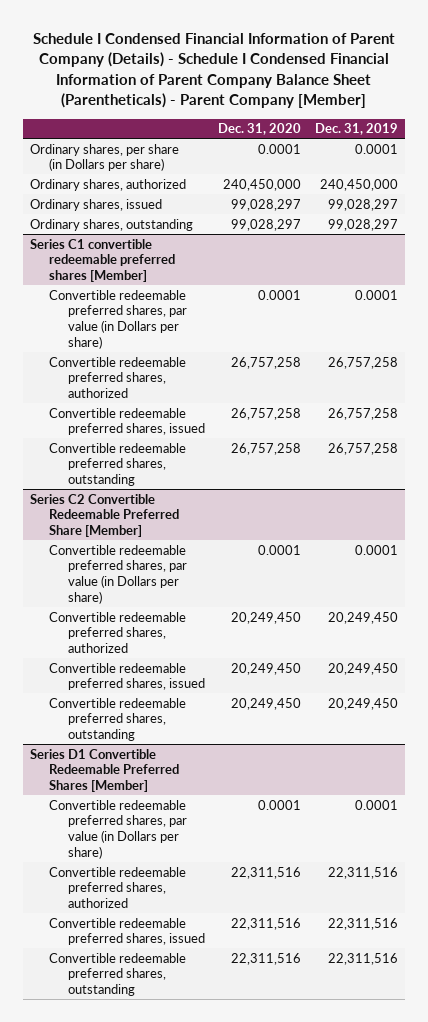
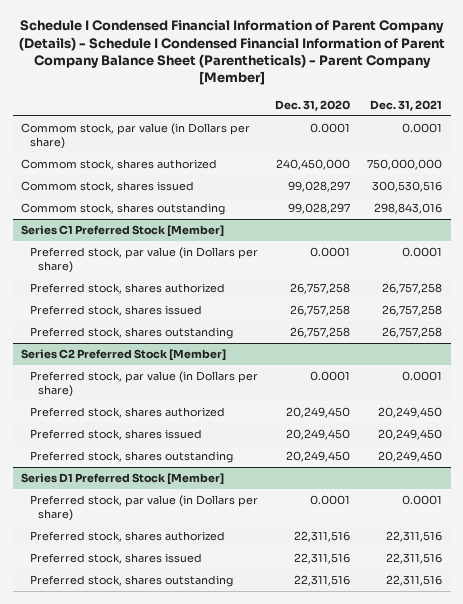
- | Dec. 31, 2020 | Dec. 31, 2019
+ | Dec. 31, 2020 | Dec. 31, 2021
- Ordinary shares, per share (in Dollars per share) | 0.0001 | 0.0001
- Ordinary shares, authorized | 240,450,000 | 240,450,000
- Ordinary shares, issued | 99,028,297 | 99,028,297
- Ordinary shares, outstanding | 99,028,297 | 99,028,297
- Series C1 convertible redeemable preferred shares [Member]
- Convertible redeemable preferred shares, par value (in Dollars per share) | 0.0001 | 0.0001
- Convertible redeemable preferred shares, authorized | 26,757,258 | 26,757,258
- Convertible redeemable preferred shares, issued | 26,757,258 | 26,757,258
- Convertible redeemable preferred shares, outstanding | 26,757,258 | 26,757,258
- Series C2 Convertible Redeemable Preferred Share [Member]
- Convertible redeemable preferred shares, par value (in Dollars per share) | 0.0001 | 0.0001
- Convertible redeemable preferred shares, authorized | 20,249,450 | 20,249,450
- Convertible redeemable preferred shares, issued | 20,249,450 | 20,249,450
- Convertible redeemable preferred shares, outstanding | 20,249,450 | 20,249,450
- Series D1 Convertible Redeemable Preferred Shares [Member]
- Convertible redeemable preferred shares, par value (in Dollars per share) | 0.0001 | 0.0001
- Convertible redeemable preferred shares, authorized | 22,311,516 | 22,311,516
- Convertible redeemable preferred shares, issued | 22,311,516 | 22,311,516
- Convertible redeemable preferred shares, outstanding | 22,311,516 | 22,311,516
+ Commom stock, par value (in Dollars per share) | 0.0001 | 0.0001
+ Commom stock, shares authorized | 240,450,000 | 750,000,000
+ Commom stock, shares issued | 99,028,297 | 300,530,516
+ Commom stock, shares outstanding | 99,028,297 | 298,843,016
+ Series C1 Preferred Stock [Member]
+ Preferred stock, par value (in Dollars per share) | 0.0001 | 0.0001
+ Preferred stock, shares authorized | 26,757,258 | 26,757,258
+ Preferred stock, shares issued | 26,757,258 | 26,757,258
+ Preferred stock, shares outstanding | 26,757,258 | 26,757,258
+ Series C2 Preferred Stock [Member]
+ Preferred stock, par value (in Dollars per share) | 0.0001 | 0.0001
+ Preferred stock, shares authorized | 20,249,450 | 20,249,450
+ Preferred stock, shares issued | 20,249,450 | 20,249,450
+ Preferred stock, shares outstanding | 20,249,450 | 20,249,450
+ Series D1 Preferred Stock [Member]
+ Preferred stock, par value (in Dollars per share) | 0.0001 | 0.0001
+ Preferred stock, shares authorized | 22,311,516 | 22,311,516
+ Preferred stock, shares issued | 22,311,516 | 22,311,516
+ Preferred stock, shares outstanding | 22,311,516 | 22,311,516

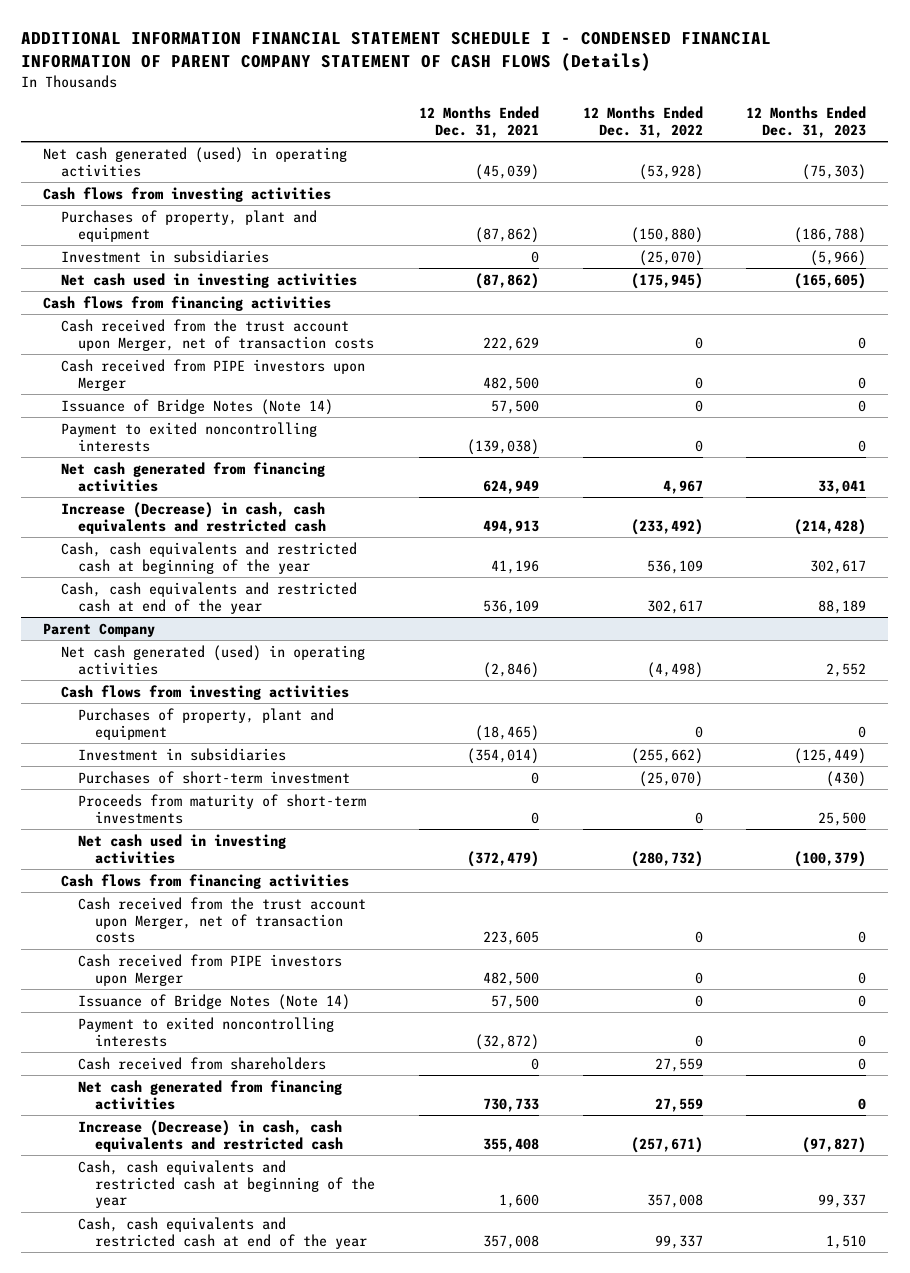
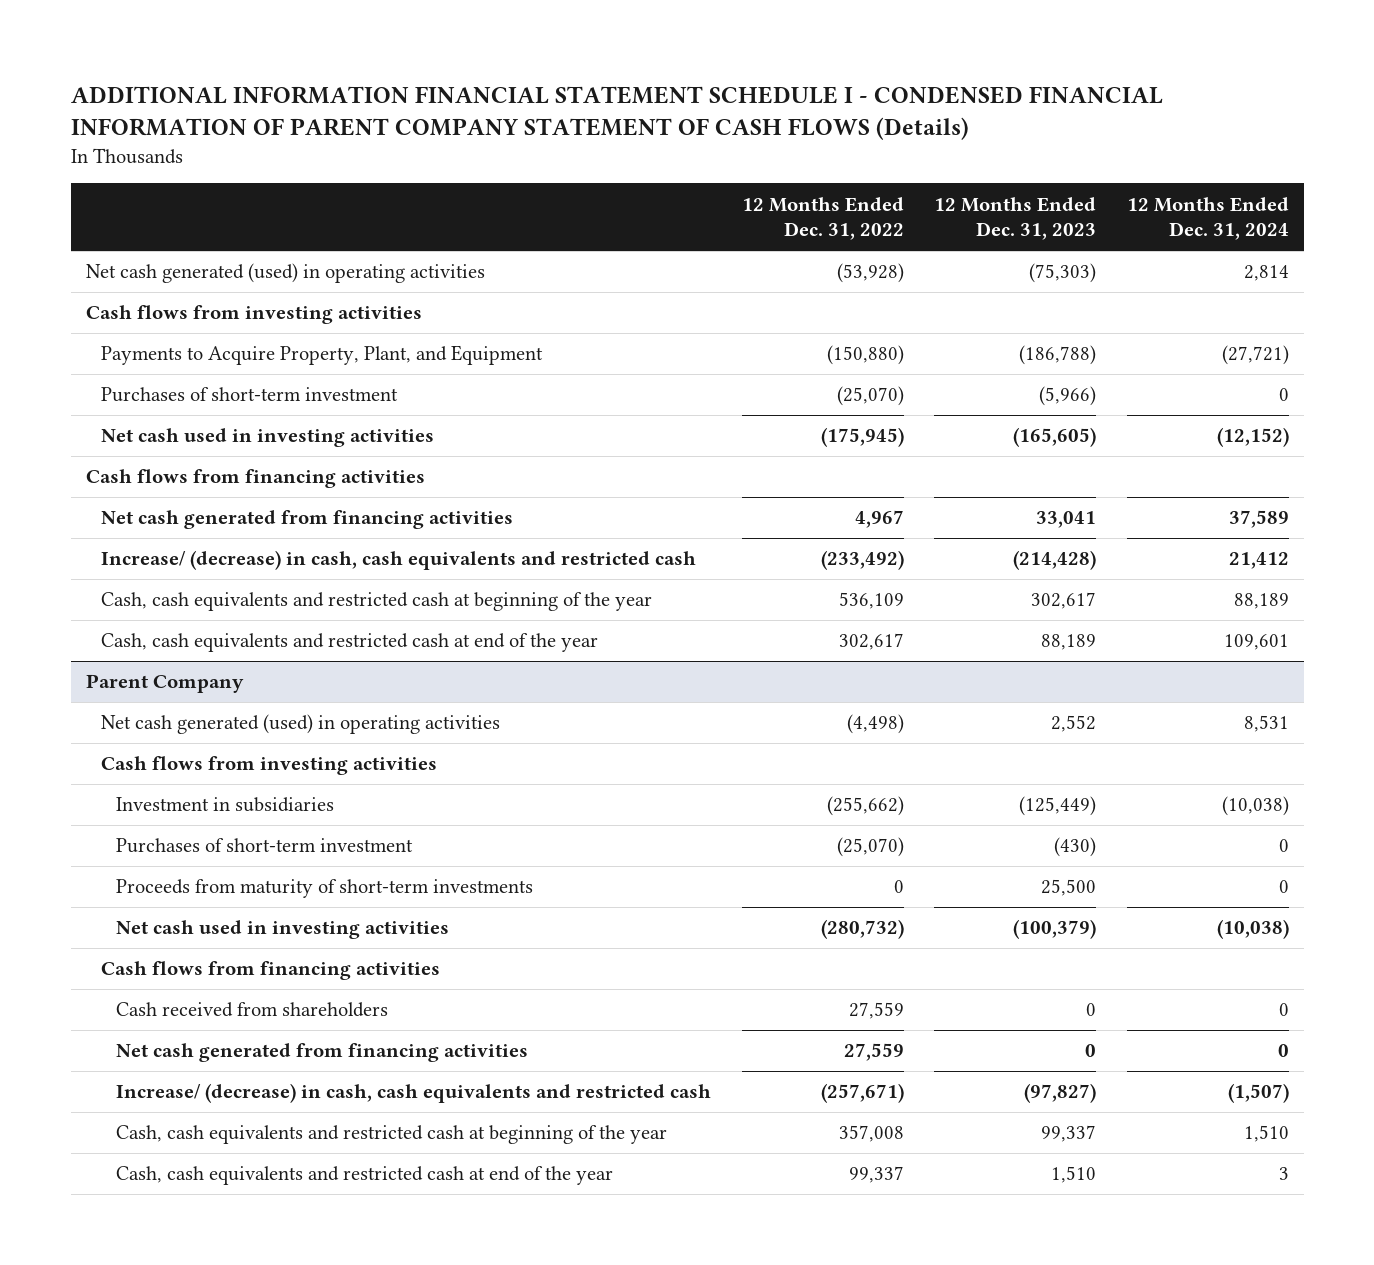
- | 12 Months Ended Dec. 31, 2021 | 12 Months Ended Dec. 31, 2022 | 12 Months Ended Dec. 31, 2023
+ | 12 Months Ended Dec. 31, 2022 | 12 Months Ended Dec. 31, 2023 | 12 Months Ended Dec. 31, 2024
- Purchases of property, plant and equipment | (87,862) | (150,880) | (186,788)
- Investment in subsidiaries | 0 | (25,070) | (5,966)
+ Payments to Acquire Property, Plant, and Equipment | (150,880) | (186,788) | (27,721)
+ Purchases of short-term investment | (25,070) | (5,966) | 0
- Cash received from the trust account upon Merger, net of transaction costs | 222,629 | 0 | 0
- Cash received from PIPE investors upon Merger | 482,500 | 0 | 0
- Issuance of Bridge Notes (Note 14) | 57,500 | 0 | 0
- Payment to exited noncontrolling interests | (139,038) | 0 | 0
- Increase (Decrease) in cash, cash equivalents and restricted cash | 494,913 | (233,492) | (214,428)
+ Increase/ (decrease) in cash, cash equivalents and restricted cash | (233,492) | (214,428) | 21,412
@ Parent Company
- Purchases of property, plant and equipment | (18,465) | 0 | 0
- Cash received from the trust account upon Merger, net of transaction costs | 223,605 | 0 | 0
- Cash received from PIPE investors upon Merger | 482,500 | 0 | 0
- Issuance of Bridge Notes (Note 14) | 57,500 | 0 | 0
- Payment to exited noncontrolling interests | (32,872) | 0 | 0
- Increase (Decrease) in cash, cash equivalents and restricted cash | 355,408 | (257,671) | (97,827)
+ Increase/ (decrease) in cash, cash equivalents and restricted cash | (257,671) | (97,827) | (1,507)

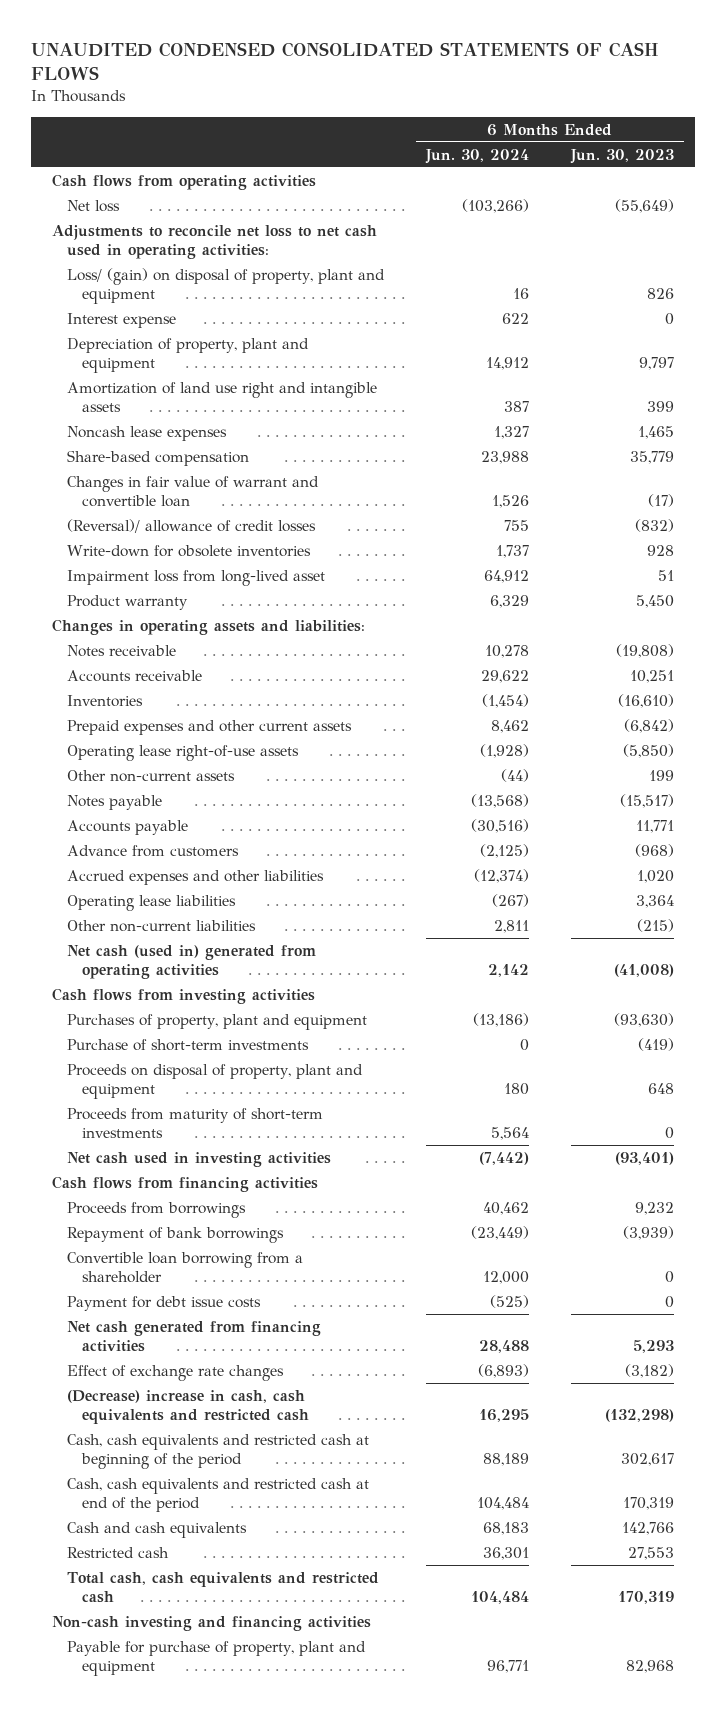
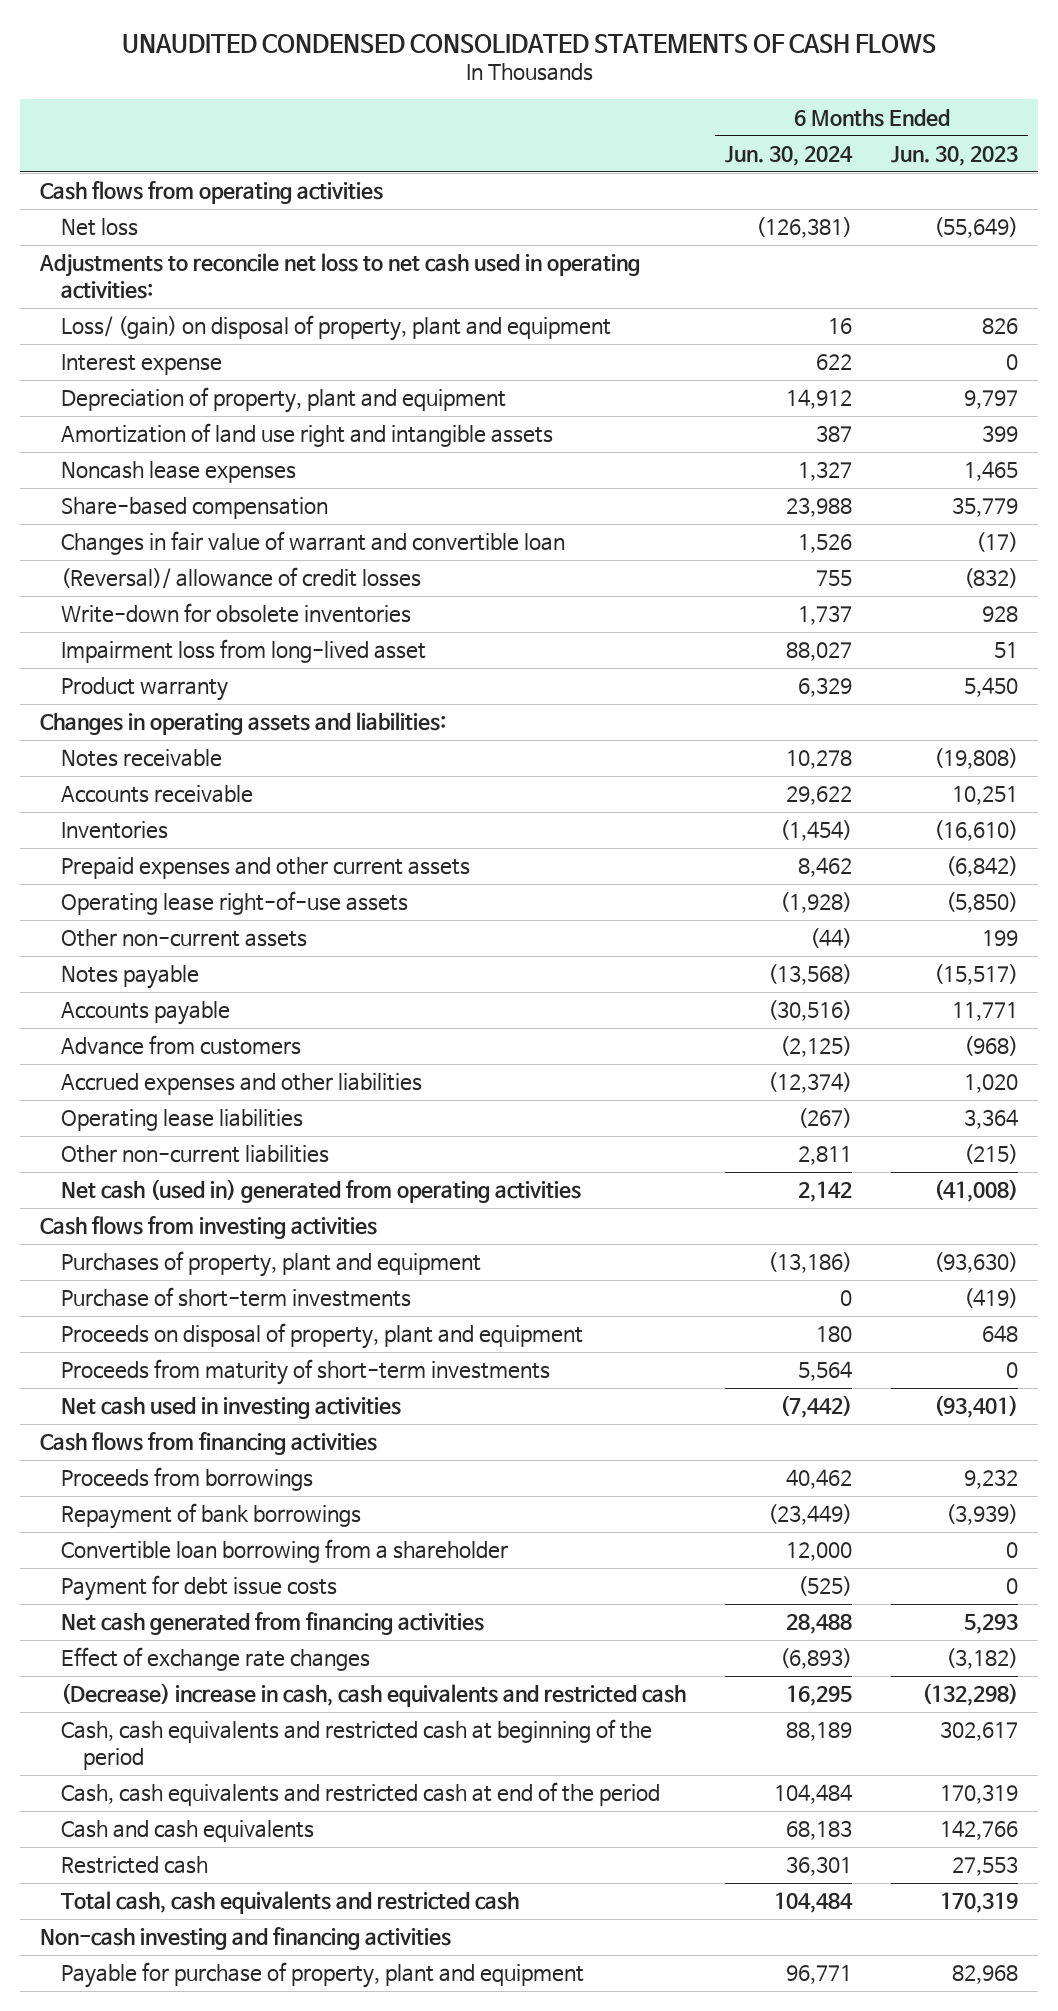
- Net loss | (103,266) | (55,649)
+ Net loss | (126,381) | (55,649)
- Impairment loss from long-lived asset | 64,912 | 51
+ Impairment loss from long-lived asset | 88,027 | 51

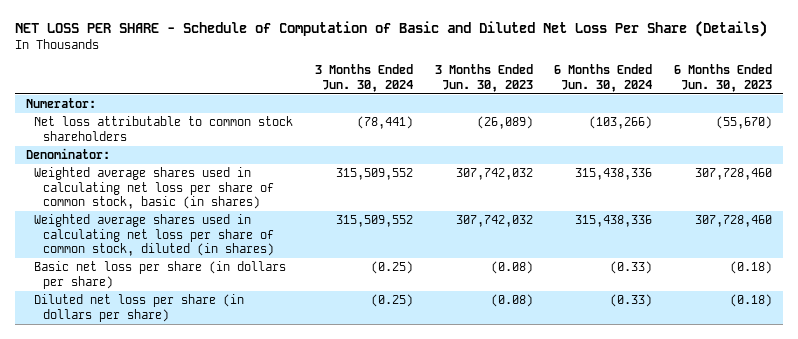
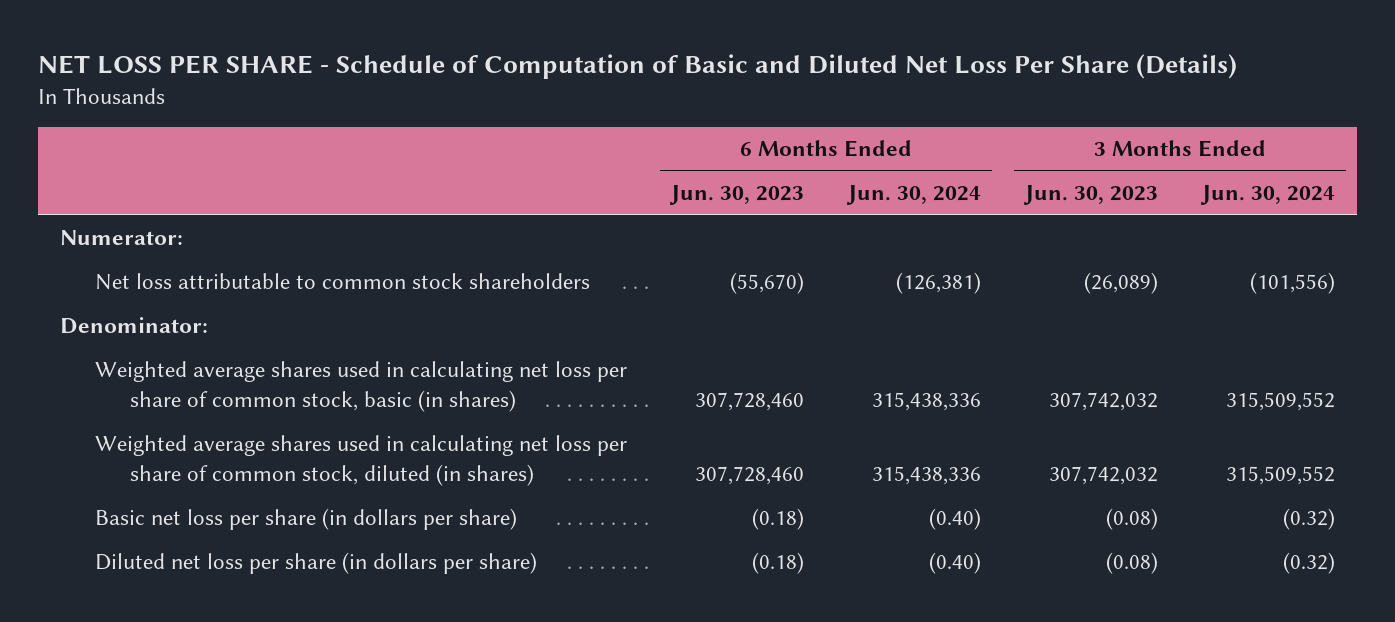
- | 3 Months Ended Jun. 30, 2024 | 3 Months Ended Jun. 30, 2023 | 6 Months Ended Jun. 30, 2024 | 6 Months Ended Jun. 30, 2023
+ | 6 Months Ended Jun. 30, 2023 | 6 Months Ended Jun. 30, 2024 | 3 Months Ended Jun. 30, 2023 | 3 Months Ended Jun. 30, 2024
- Net loss attributable to common stock shareholders | (78,441) | (26,089) | (103,266) | (55,670)
+ Net loss attributable to common stock shareholders | (55,670) | (126,381) | (26,089) | (101,556)
- Basic net loss per share (in dollars per share) | (0.25) | (0.08) | (0.33) | (0.18)
- Diluted net loss per share (in dollars per share) | (0.25) | (0.08) | (0.33) | (0.18)
+ Basic net loss per share (in dollars per share) | (0.18) | (0.40) | (0.08) | (0.32)
+ Diluted net loss per share (in dollars per share) | (0.18) | (0.40) | (0.08) | (0.32)

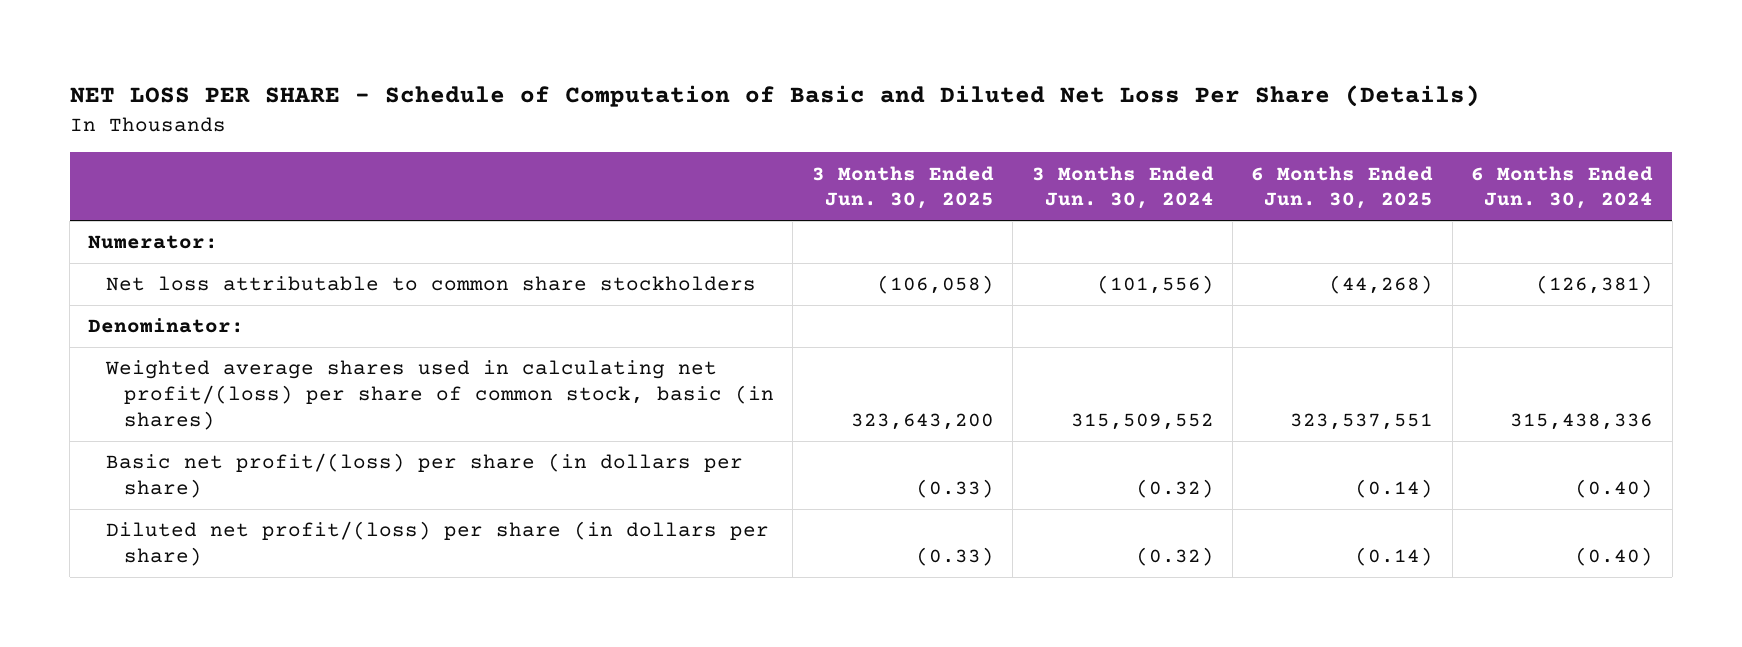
- | 6 Months Ended Jun. 30, 2023 | 6 Months Ended Jun. 30, 2024 | 3 Months Ended Jun. 30, 2023 | 3 Months Ended Jun. 30, 2024
+ | 3 Months Ended Jun. 30, 2025 | 3 Months Ended Jun. 30, 2024 | 6 Months Ended Jun. 30, 2025 | 6 Months Ended Jun. 30, 2024
- Net loss attributable to common stock shareholders | (55,670) | (126,381) | (26,089) | (101,556)
+ Net loss attributable to common share stockholders | (106,058) | (101,556) | (44,268) | (126,381)
- Weighted average shares used in calculating net loss per share of common stock, basic (in shares) | 307,728,460 | 315,438,336 | 307,742,032 | 315,509,552
- Weighted average shares used in calculating net loss per share of common stock, diluted (in shares) | 307,728,460 | 315,438,336 | 307,742,032 | 315,509,552
- Basic net loss per share (in dollars per share) | (0.18) | (0.40) | (0.08) | (0.32)
- Diluted net loss per share (in dollars per share) | (0.18) | (0.40) | (0.08) | (0.32)
+ Weighted average shares used in calculating net profit/(loss) per share of common stock, basic (in shares) | 323,643,200 | 315,509,552 | 323,537,551 | 315,438,336
+ Basic net profit/(loss) per share (in dollars per share) | (0.33) | (0.32) | (0.14) | (0.40)
+ Diluted net profit/(loss) per share (in dollars per share) | (0.33) | (0.32) | (0.14) | (0.40)

